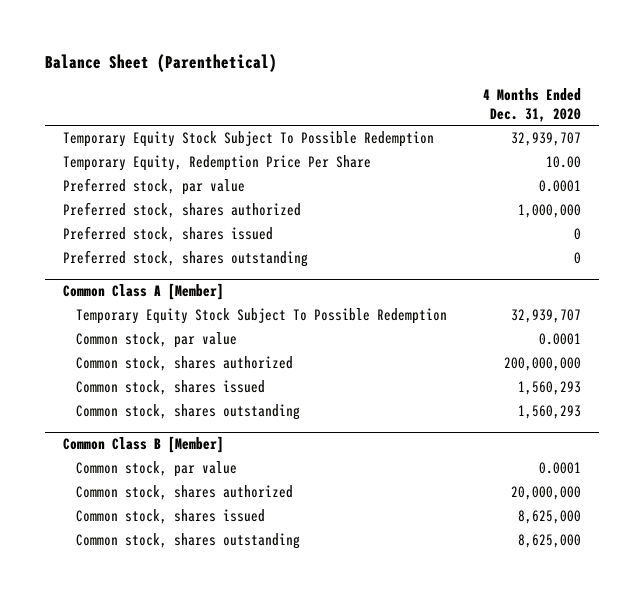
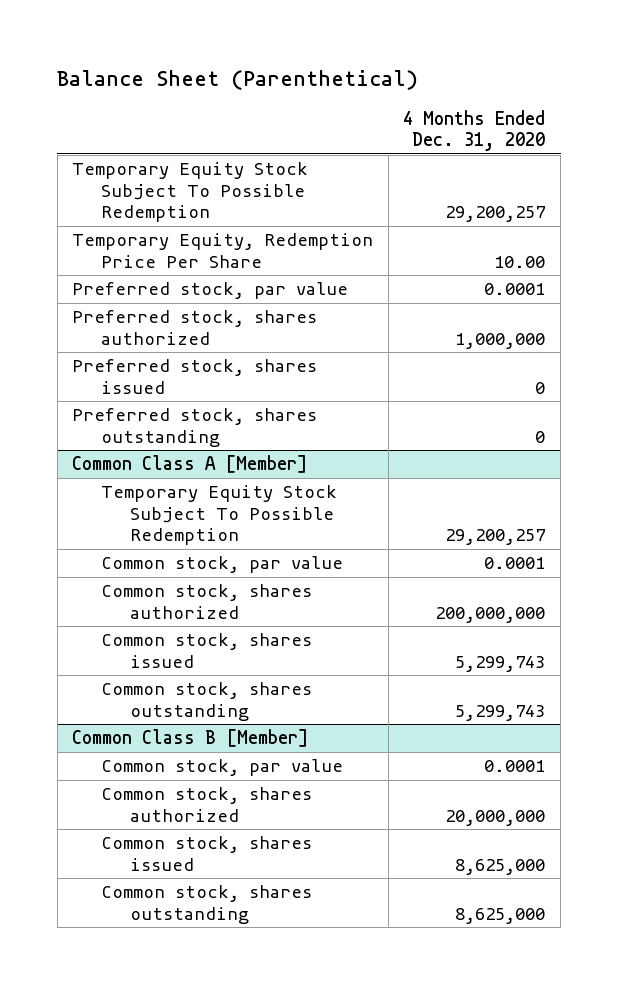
- Temporary Equity Stock Subject To Possible Redemption | 32,939,707
+ Temporary Equity Stock Subject To Possible Redemption | 29,200,257
@ Common Class A [Member]
- Temporary Equity Stock Subject To Possible Redemption | 32,939,707
+ Temporary Equity Stock Subject To Possible Redemption | 29,200,257
- Common stock, shares issued | 1,560,293
- Common stock, shares outstanding | 1,560,293
+ Common stock, shares issued | 5,299,743
+ Common stock, shares outstanding | 5,299,743

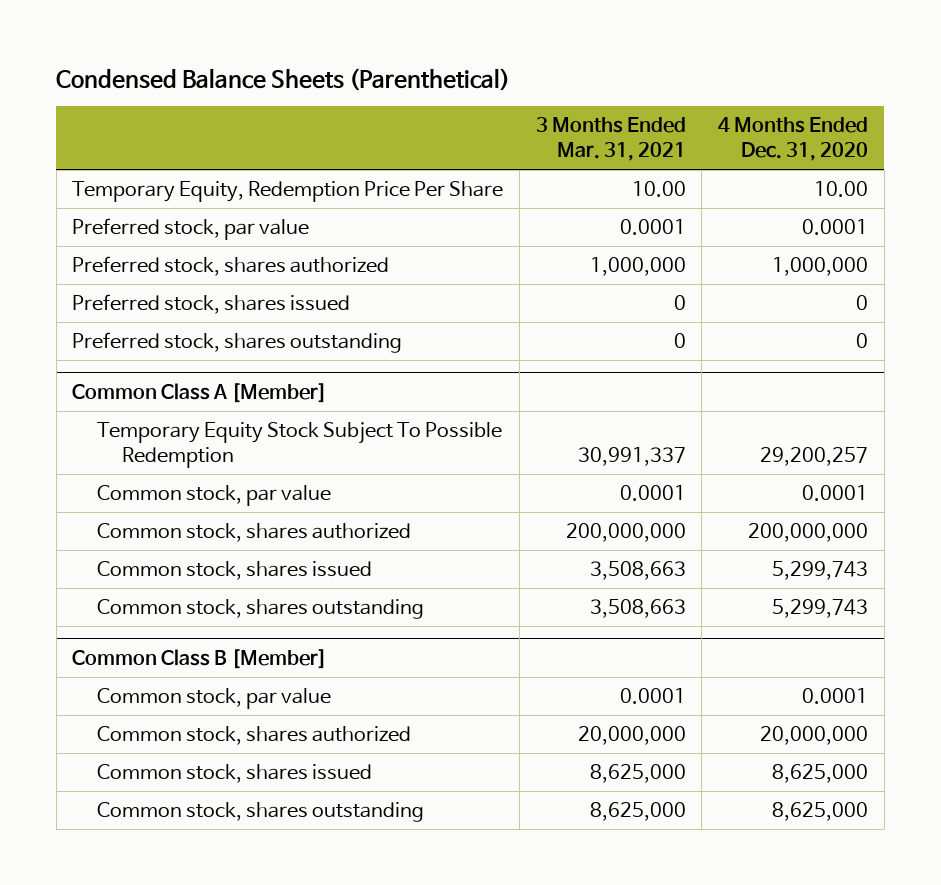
- Balance Sheet (Parenthetical)
+ Condensed Balance Sheets (Parenthetical)
- | 4 Months Ended Dec. 31, 2020
+ | 3 Months Ended Mar. 31, 2021 | 4 Months Ended Dec. 31, 2020
- Temporary Equity Stock Subject To Possible Redemption | 29,200,257

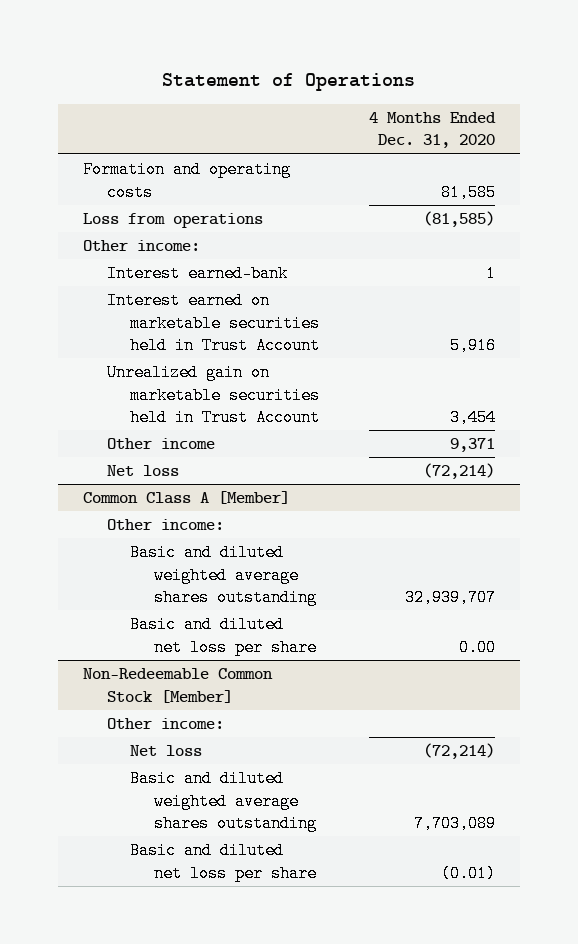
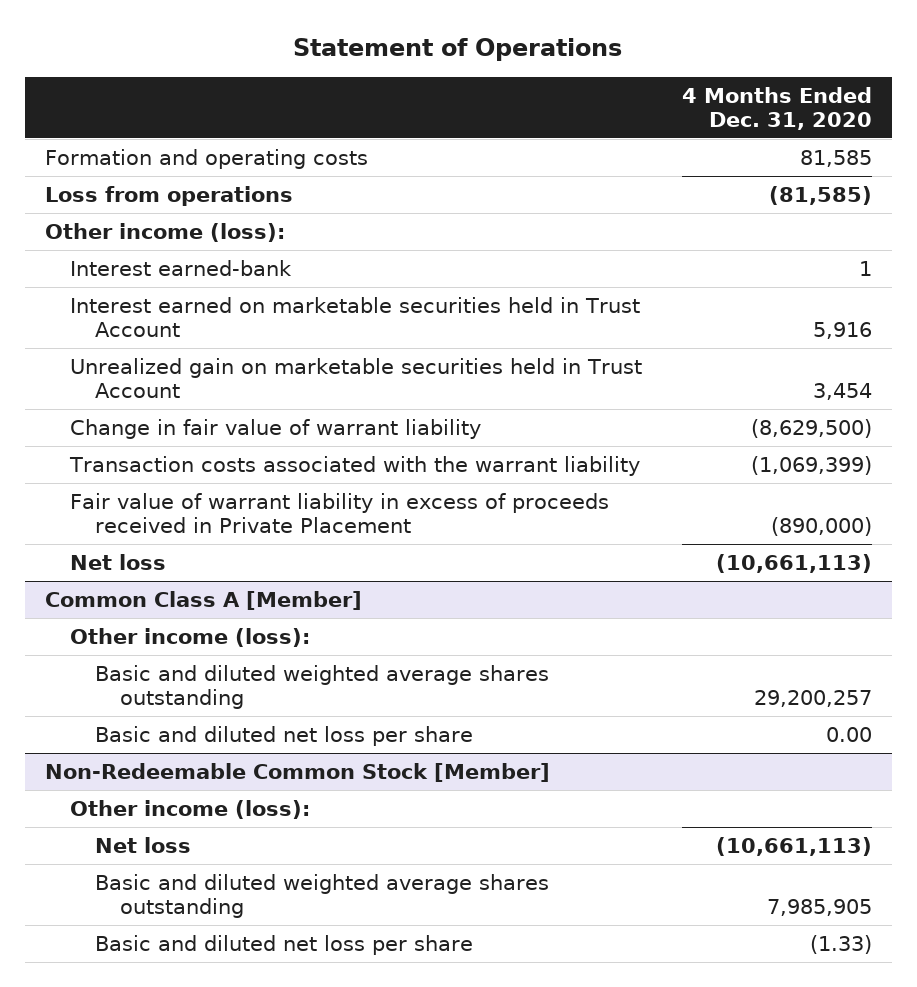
- Other income:
+ Other income (loss):
- Other income | 9,371
- Net loss | (72,214)
+ Change in fair value of warrant liability | (8,629,500)
+ Transaction costs associated with the warrant liability | (1,069,399)
+ Fair value of warrant liability in excess of proceeds received in Private Placement | (890,000)
+ Net loss | (10,661,113)
@ Common Class A [Member]
- Other income:
- Basic and diluted weighted average shares outstanding | 32,939,707
+ Other income (loss):
+ Basic and diluted weighted average shares outstanding | 29,200,257
@ Non-Redeemable Common Stock [Member]
- Other income:
- Net loss | (72,214)
- Basic and diluted weighted average shares outstanding | 7,703,089
- Basic and diluted net loss per share | (0.01)
+ Other income (loss):
+ Net loss | (10,661,113)
+ Basic and diluted weighted average shares outstanding | 7,985,905
+ Basic and diluted net loss per share | (1.33)

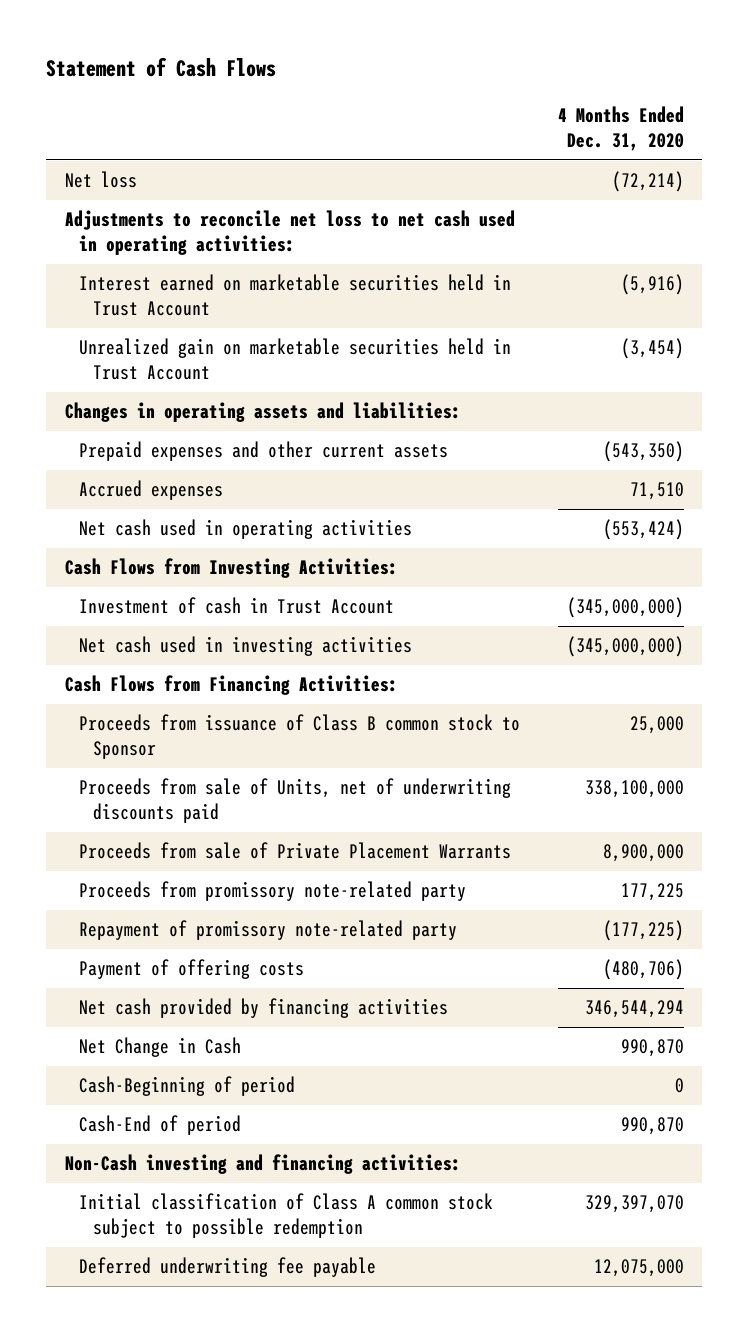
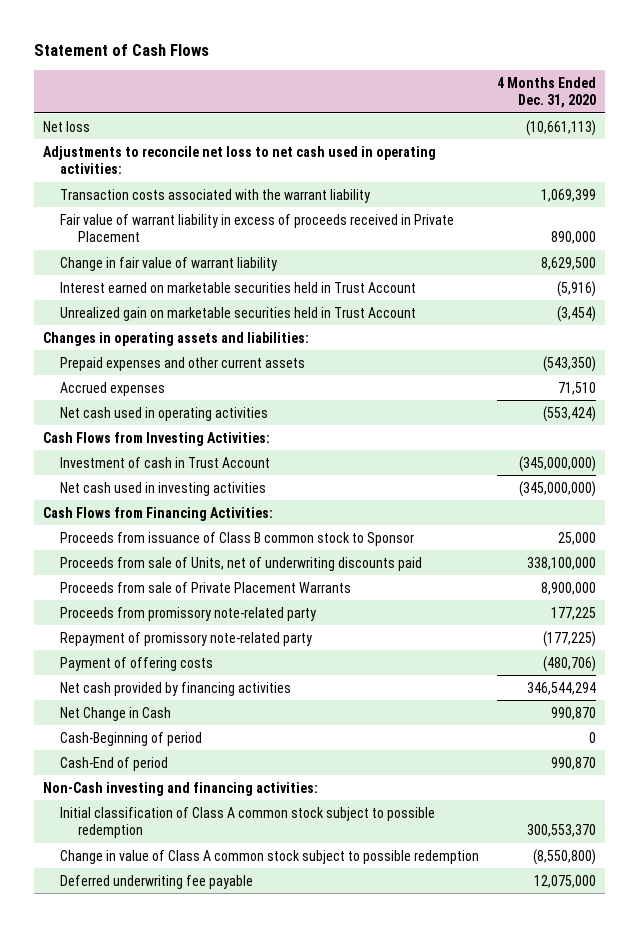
- Net loss | (72,214)
+ Net loss | (10,661,113)
+ Transaction costs associated with the warrant liability | 1,069,399
+ Fair value of warrant liability in excess of proceeds received in Private Placement | 890,000
+ Change in fair value of warrant liability | 8,629,500
- Initial classification of Class A common stock subject to possible redemption | 329,397,070
+ Initial classification of Class A common stock subject to possible redemption | 300,553,370
+ Change in value of Class A common stock subject to possible redemption | (8,550,800)

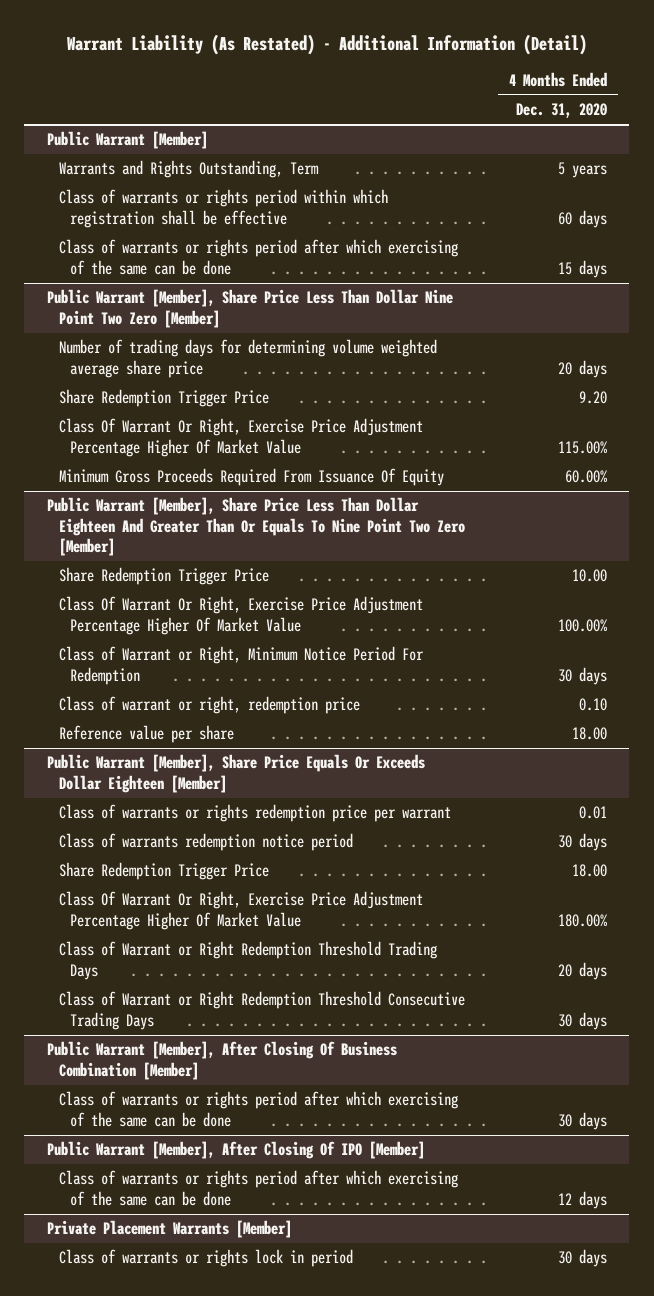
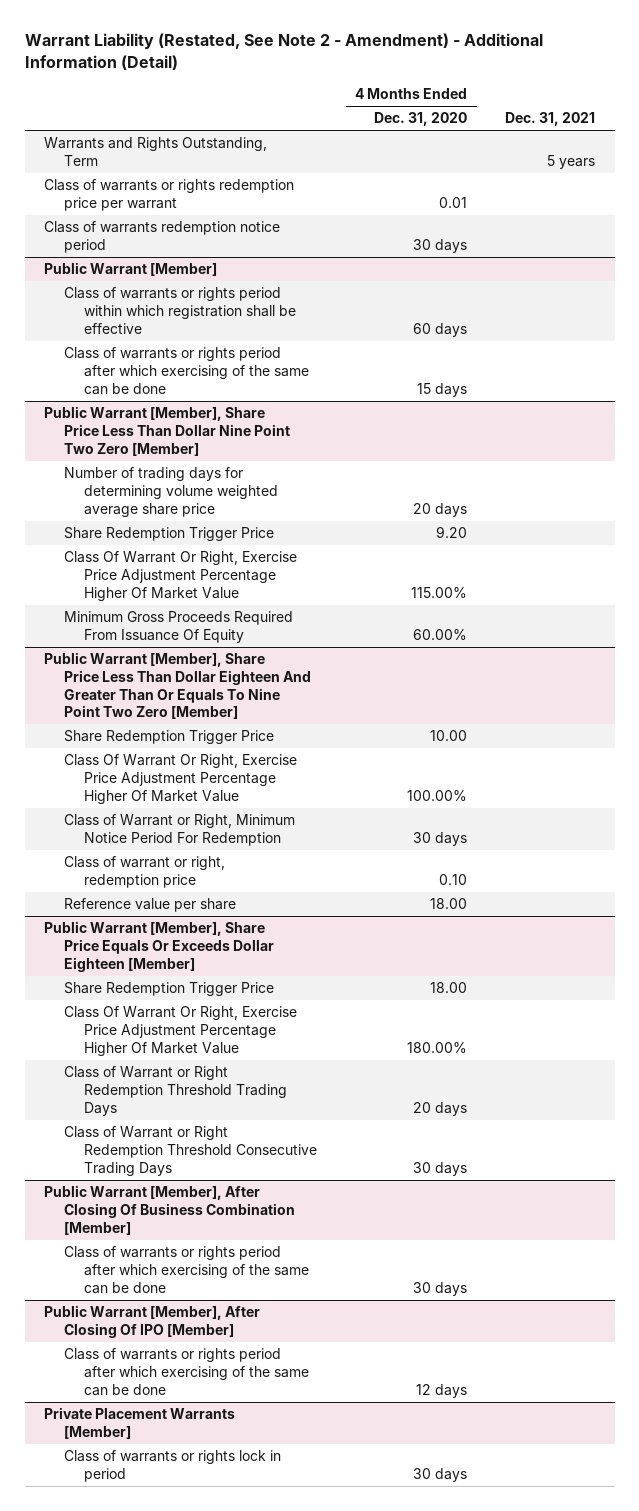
- Warrant Liability (As Restated) - Additional Information (Detail)
+ Warrant Liability (Restated, See Note 2 - Amendment) - Additional Information (Detail)
- | 4 Months Ended Dec. 31, 2020
+ | 4 Months Ended Dec. 31, 2020 | Dec. 31, 2021
+ Warrants and Rights Outstanding, Term | | 5 years
+ Class of warrants or rights redemption price per warrant | 0.01 |
+ Class of warrants redemption notice period | 30 days |
@ Public Warrant [Member]
- Warrants and Rights Outstanding, Term | 5 years
@ Public Warrant [Member], Share Price Equals Or Exceeds Dollar Eighteen [Member]
- Class of warrants or rights redemption price per warrant | 0.01
- Class of warrants redemption notice period | 30 days

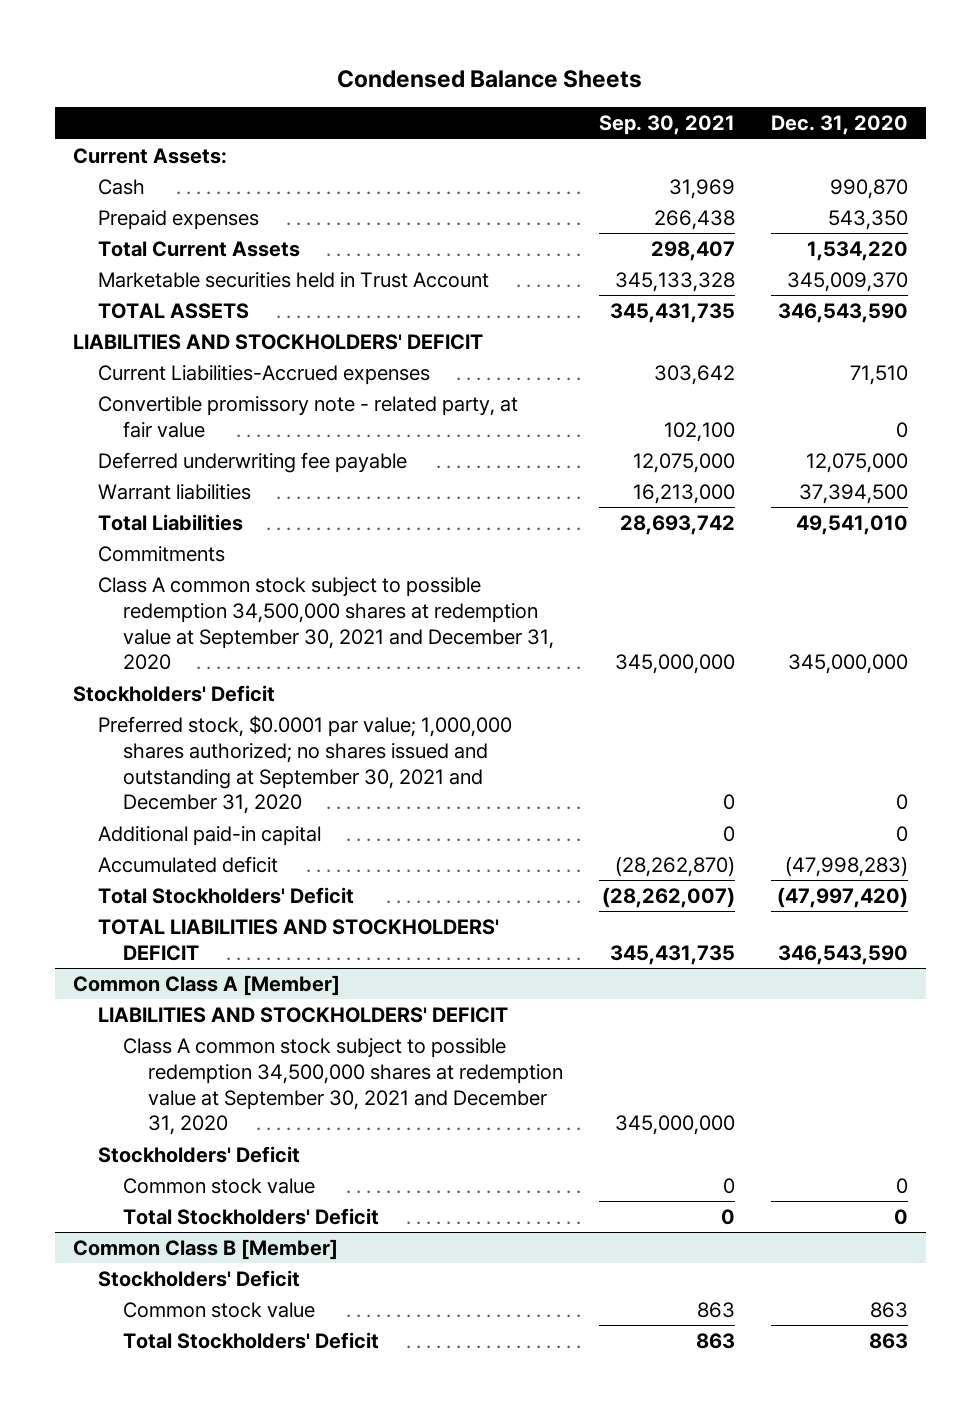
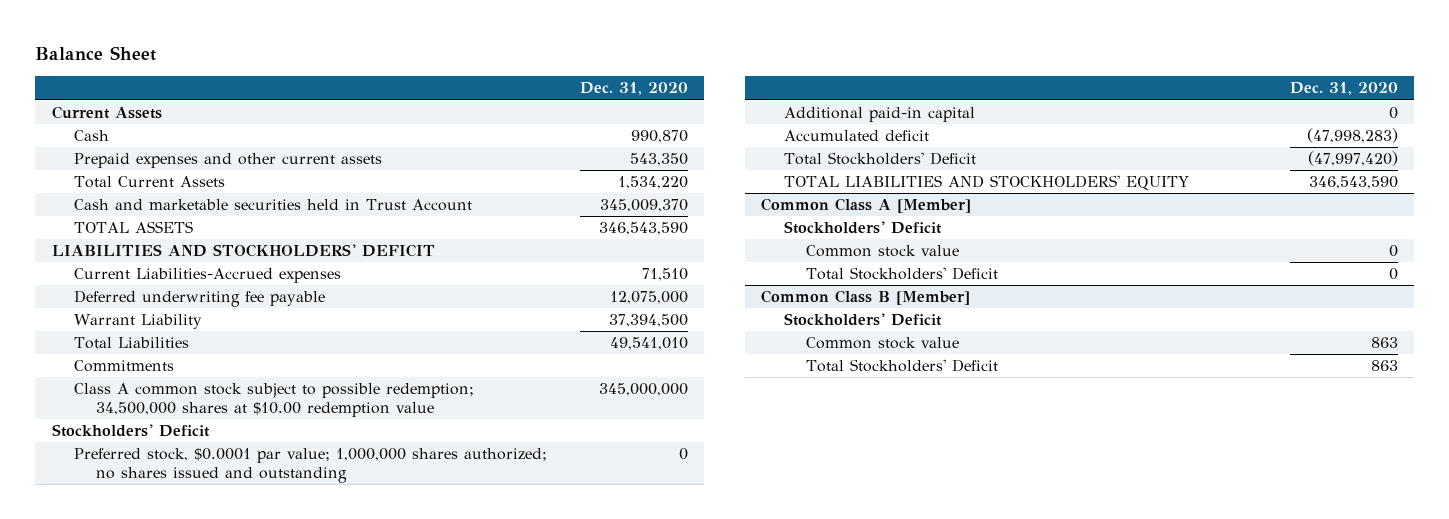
- Condensed Balance Sheets
+ Balance Sheet
- | Sep. 30, 2021 | Dec. 31, 2020
+ | Dec. 31, 2020
- Current Assets:
+ Current Assets
- Prepaid expenses | 266,438 | 543,350
+ Prepaid expenses and other current assets | 543,350
- Marketable securities held in Trust Account | 345,133,328 | 345,009,370
+ Cash and marketable securities held in Trust Account | 345,009,370
- Convertible promissory note - related party, at fair value | 102,100 | 0
- Warrant liabilities | 16,213,000 | 37,394,500
+ Warrant Liability | 37,394,500
- Class A common stock subject to possible redemption 34,500,000 shares at redemption value at September 30, 2021 and December 31, 2020 | 345,000,000 | 345,000,000
+ Class A common stock subject to possible redemption; 34,500,000 shares at $10.00 redemption value | 345,000,000
- Preferred stock, $0.0001 par value; 1,000,000 shares authorized; no shares issued and outstanding at September 30, 2021 and December 31, 2020 | 0 | 0
+ Preferred stock, $0.0001 par value; 1,000,000 shares authorized; no shares issued and outstanding | 0
- TOTAL LIABILITIES AND STOCKHOLDERS' DEFICIT | 345,431,735 | 346,543,590
+ TOTAL LIABILITIES AND STOCKHOLDERS' EQUITY | 346,543,590
@ Common Class A [Member]
- LIABILITIES AND STOCKHOLDERS' DEFICIT
- Class A common stock subject to possible redemption 34,500,000 shares at redemption value at September 30, 2021 and December 31, 2020 | 345,000,000 |

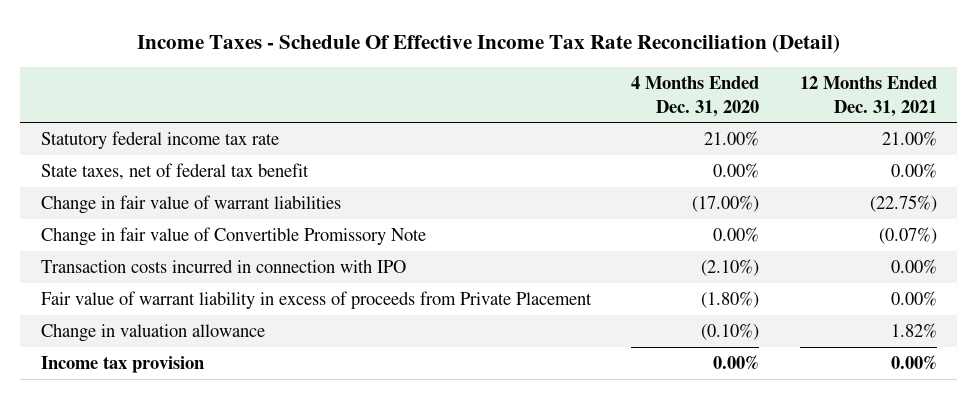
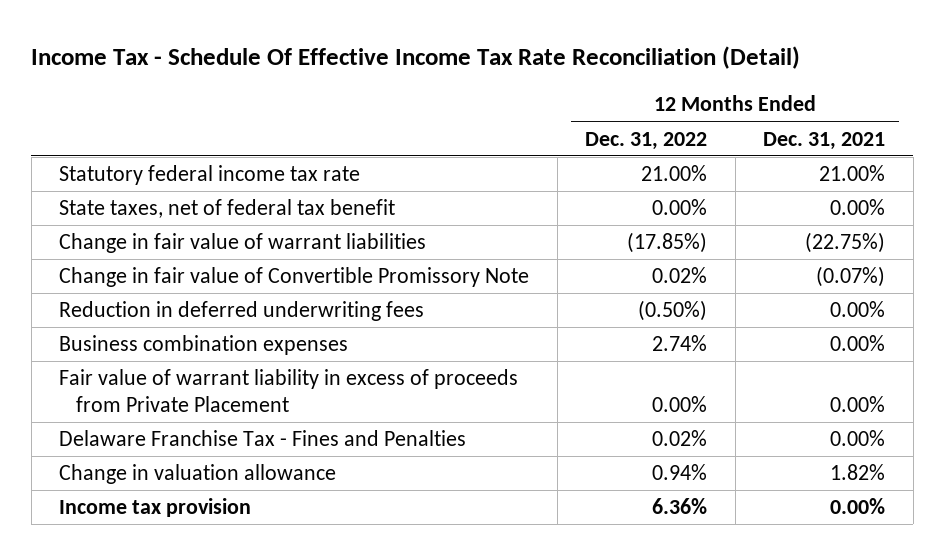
- Income Taxes - Schedule Of Effective Income Tax Rate Reconciliation (Detail)
+ Income Tax - Schedule Of Effective Income Tax Rate Reconciliation (Detail)
- | 4 Months Ended Dec. 31, 2020 | 12 Months Ended Dec. 31, 2021
+ | 12 Months Ended Dec. 31, 2022 | 12 Months Ended Dec. 31, 2021
- Transaction costs incurred in connection with IPO | (2.10%) | 0.00%
+ Reduction in deferred underwriting fees | (0.50%) | 0.00%
+ Business combination expenses | 2.74% | 0.00%
+ Delaware Franchise Tax - Fines and Penalties | 0.02% | 0.00%

